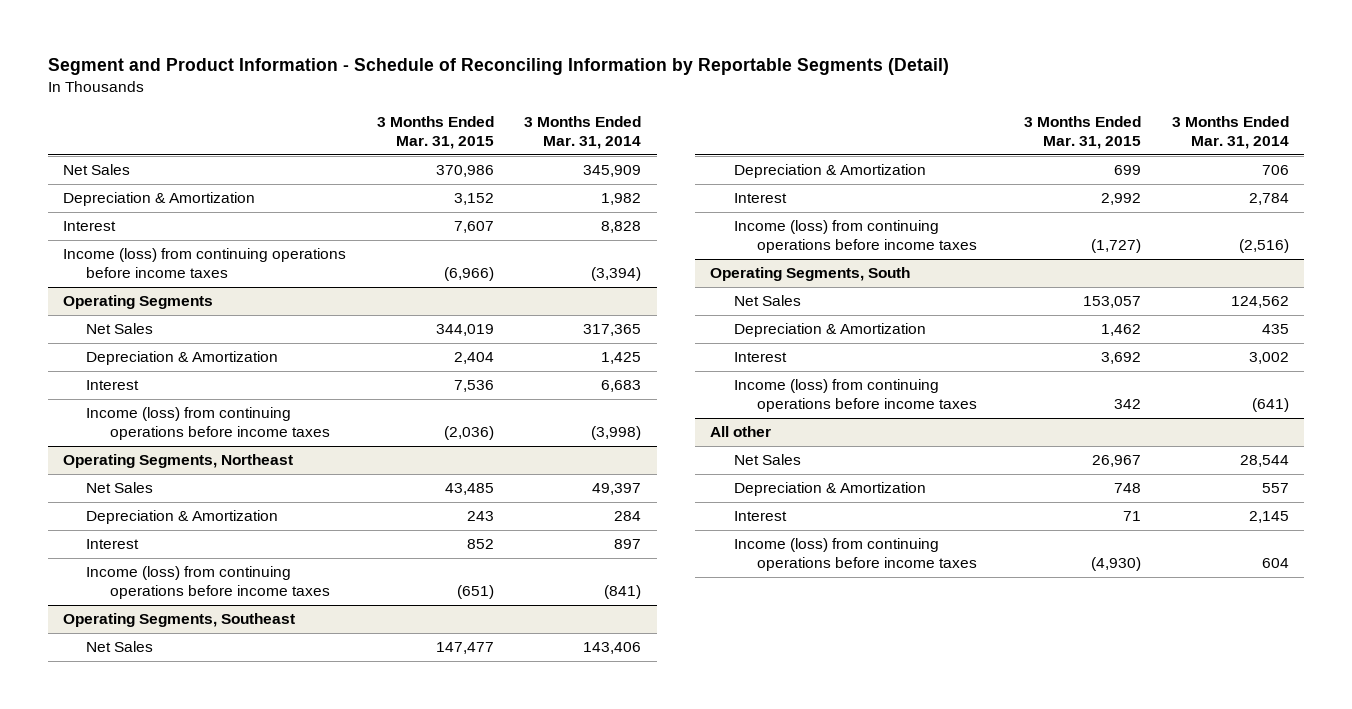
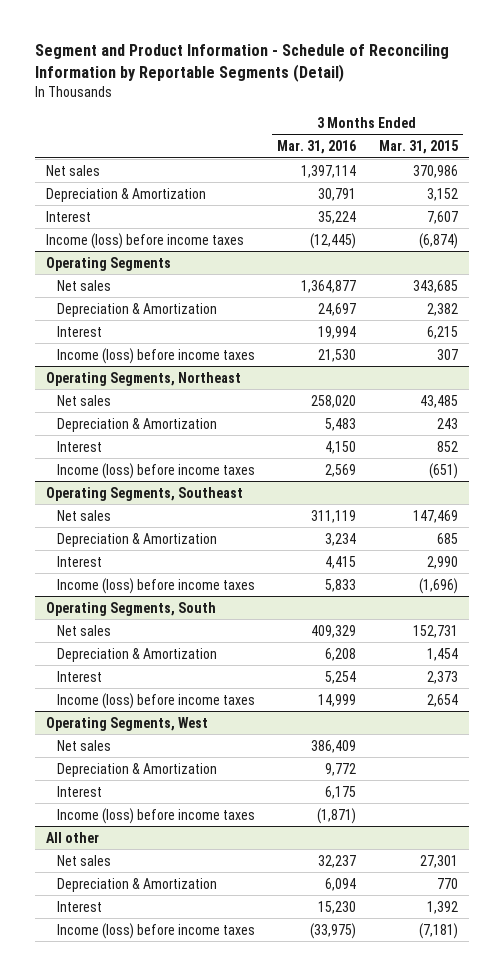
- | 3 Months Ended Mar. 31, 2015 | 3 Months Ended Mar. 31, 2014
+ | 3 Months Ended Mar. 31, 2016 | 3 Months Ended Mar. 31, 2015
- Net Sales | 370,986 | 345,909
+ Net sales | 1,397,114 | 370,986
- Income (loss) from continuing operations before income taxes | (6,966) | (3,394)
+ Income (loss) before income taxes | (12,445) | (6,874)
@ Operating Segments
- Net Sales | 344,019 | 317,365
- Depreciation & Amortization | 2,404 | 1,425
- Interest | 7,536 | 6,683
- Income (loss) from continuing operations before income taxes | (2,036) | (3,998)
+ Net sales | 1,364,877 | 343,685
+ Depreciation & Amortization | 24,697 | 2,382
+ Interest | 19,994 | 6,215
+ Income (loss) before income taxes | 21,530 | 307
@ Operating Segments, Northeast
- Net Sales | 43,485 | 49,397
+ Net sales | 258,020 | 43,485
- Income (loss) from continuing operations before income taxes | (651) | (841)
+ Income (loss) before income taxes | 2,569 | (651)
@ Operating Segments, Southeast
- Net Sales | 147,477 | 143,406
- Depreciation & Amortization | 699 | 706
- Interest | 2,992 | 2,784
- Income (loss) from continuing operations before income taxes | (1,727) | (2,516)
+ Net sales | 311,119 | 147,469
+ Depreciation & Amortization | 3,234 | 685
+ Interest | 4,415 | 2,990
+ Income (loss) before income taxes | 5,833 | (1,696)
@ Operating Segments, South
- Net Sales | 153,057 | 124,562
- Depreciation & Amortization | 1,462 | 435
- Interest | 3,692 | 3,002
- Income (loss) from continuing operations before income taxes | 342 | (641)
+ Net sales | 409,329 | 152,731
+ Depreciation & Amortization | 6,208 | 1,454
+ Interest | 5,254 | 2,373
+ Income (loss) before income taxes | 14,999 | 2,654
+ Operating Segments, West
+ Net sales | 386,409 |
+ Depreciation & Amortization | 9,772 |
+ Interest | 6,175 |
+ Income (loss) before income taxes | (1,871) |
@ All other
- Net Sales | 26,967 | 28,544
- Depreciation & Amortization | 748 | 557
- Interest | 71 | 2,145
- Income (loss) from continuing operations before income taxes | (4,930) | 604
+ Net sales | 32,237 | 27,301
+ Depreciation & Amortization | 6,094 | 770
+ Interest | 15,230 | 1,392
+ Income (loss) before income taxes | (33,975) | (7,181)

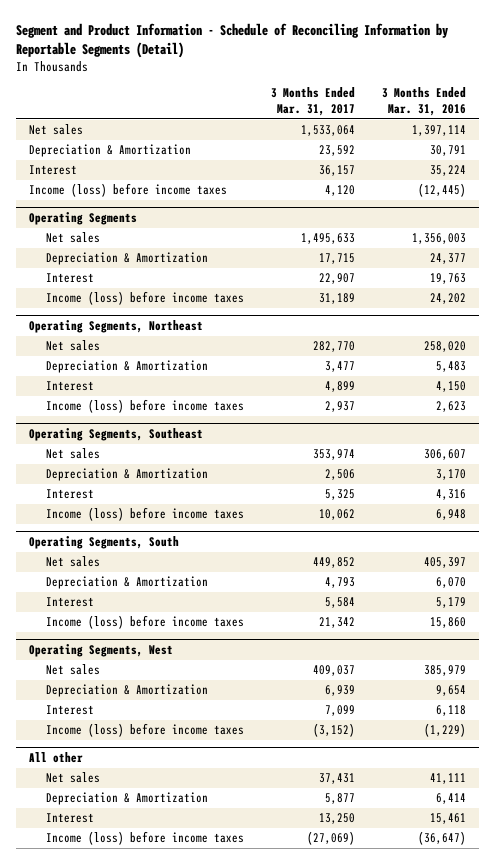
- | 3 Months Ended Mar. 31, 2016 | 3 Months Ended Mar. 31, 2015
+ | 3 Months Ended Mar. 31, 2017 | 3 Months Ended Mar. 31, 2016
@ Operating Segments
- Net sales | 1,364,877 | 343,685
- Depreciation & Amortization | 24,697 | 2,382
- Interest | 19,994 | 6,215
- Income (loss) before income taxes | 21,530 | 307
+ Net sales | 1,495,633 | 1,356,003
+ Depreciation & Amortization | 17,715 | 24,377
+ Interest | 22,907 | 19,763
+ Income (loss) before income taxes | 31,189 | 24,202
@ Operating Segments, Northeast
- Income (loss) before income taxes | 2,569 | (651)
+ Income (loss) before income taxes | 2,937 | 2,623
@ Operating Segments, Southeast
- Net sales | 311,119 | 147,469
- Depreciation & Amortization | 3,234 | 685
- Interest | 4,415 | 2,990
- Income (loss) before income taxes | 5,833 | (1,696)
+ Net sales | 353,974 | 306,607
+ Depreciation & Amortization | 2,506 | 3,170
+ Interest | 5,325 | 4,316
+ Income (loss) before income taxes | 10,062 | 6,948
@ Operating Segments, South
- Net sales | 409,329 | 152,731
- Depreciation & Amortization | 6,208 | 1,454
- Interest | 5,254 | 2,373
- Income (loss) before income taxes | 14,999 | 2,654
+ Net sales | 449,852 | 405,397
+ Depreciation & Amortization | 4,793 | 6,070
+ Interest | 5,584 | 5,179
+ Income (loss) before income taxes | 21,342 | 15,860
@ Operating Segments, West
- Net sales | 386,409 |
- Depreciation & Amortization | 9,772 |
- Interest | 6,175 |
- Income (loss) before income taxes | (1,871) |
+ Net sales | 409,037 | 385,979
+ Depreciation & Amortization | 6,939 | 9,654
+ Interest | 7,099 | 6,118
+ Income (loss) before income taxes | (3,152) | (1,229)
@ All other
- Net sales | 32,237 | 27,301
- Depreciation & Amortization | 6,094 | 770
- Interest | 15,230 | 1,392
- Income (loss) before income taxes | (33,975) | (7,181)
+ Net sales | 37,431 | 41,111
+ Depreciation & Amortization | 5,877 | 6,414
+ Interest | 13,250 | 15,461
+ Income (loss) before income taxes | (27,069) | (36,647)

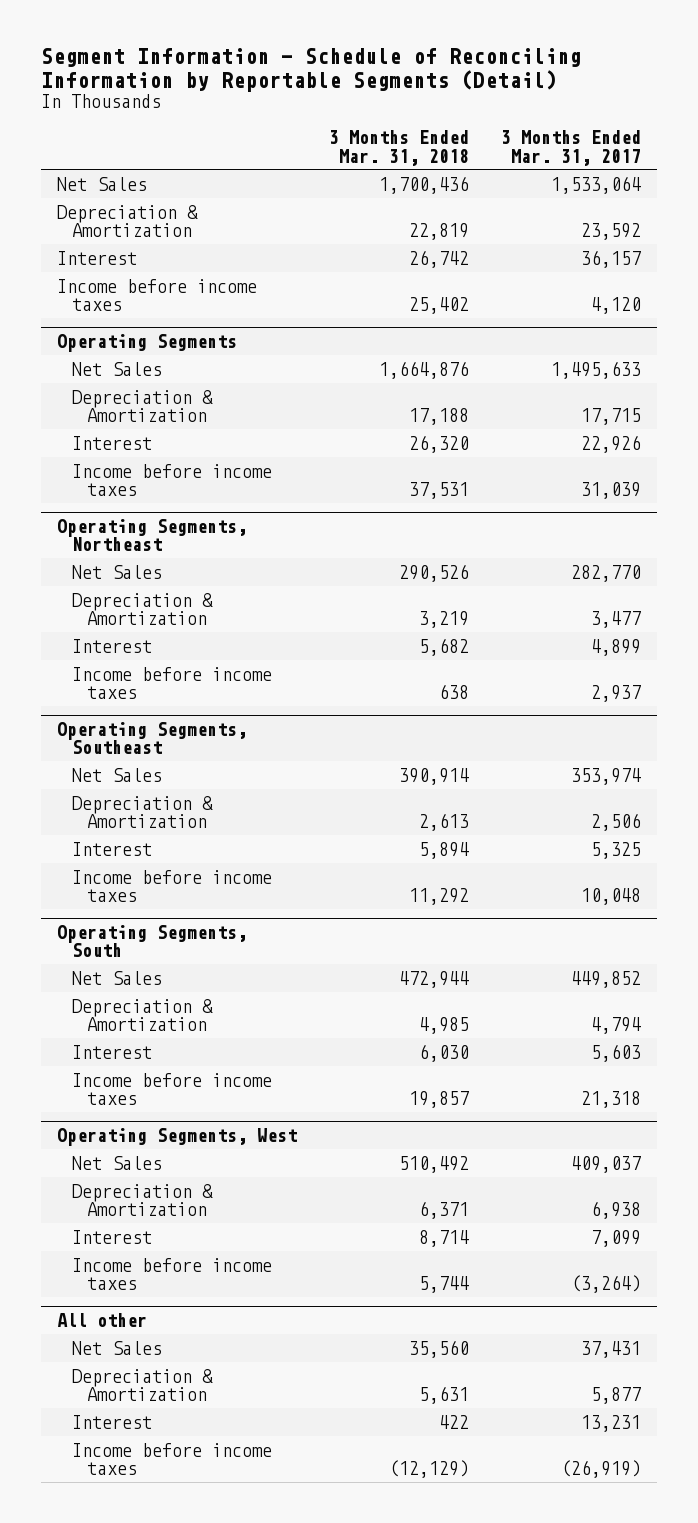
- Segment and Product Information - Schedule of Reconciling Information by Reportable Segments (Detail)
+ Segment Information - Schedule of Reconciling Information by Reportable Segments (Detail)
- | 3 Months Ended Mar. 31, 2017 | 3 Months Ended Mar. 31, 2016
+ | 3 Months Ended Mar. 31, 2018 | 3 Months Ended Mar. 31, 2017
- Net sales | 1,533,064 | 1,397,114
+ Net Sales | 1,700,436 | 1,533,064
- Income (loss) before income taxes | 4,120 | (12,445)
+ Income before income taxes | 25,402 | 4,120
@ Operating Segments
- Net sales | 1,495,633 | 1,356,003
+ Net Sales | 1,664,876 | 1,495,633
- Interest | 22,907 | 19,763
- Income (loss) before income taxes | 31,189 | 24,202
+ Interest | 26,320 | 22,926
+ Income before income taxes | 37,531 | 31,039
@ Operating Segments, Northeast
- Net sales | 282,770 | 258,020
+ Net Sales | 290,526 | 282,770
- Income (loss) before income taxes | 2,937 | 2,623
+ Income before income taxes | 638 | 2,937
@ Operating Segments, Southeast
- Net sales | 353,974 | 306,607
+ Net Sales | 390,914 | 353,974
- Income (loss) before income taxes | 10,062 | 6,948
+ Income before income taxes | 11,292 | 10,048
@ Operating Segments, South
- Net sales | 449,852 | 405,397
- Depreciation & Amortization | 4,793 | 6,070
- Interest | 5,584 | 5,179
- Income (loss) before income taxes | 21,342 | 15,860
+ Net Sales | 472,944 | 449,852
+ Depreciation & Amortization | 4,985 | 4,794
+ Interest | 6,030 | 5,603
+ Income before income taxes | 19,857 | 21,318
@ Operating Segments, West
- Net sales | 409,037 | 385,979
- Depreciation & Amortization | 6,939 | 9,654
+ Net Sales | 510,492 | 409,037
+ Depreciation & Amortization | 6,371 | 6,938
- Income (loss) before income taxes | (3,152) | (1,229)
+ Income before income taxes | 5,744 | (3,264)
@ All other
- Net sales | 37,431 | 41,111
+ Net Sales | 35,560 | 37,431
- Interest | 13,250 | 15,461
- Income (loss) before income taxes | (27,069) | (36,647)
+ Interest | 422 | 13,231
+ Income before income taxes | (12,129) | (26,919)

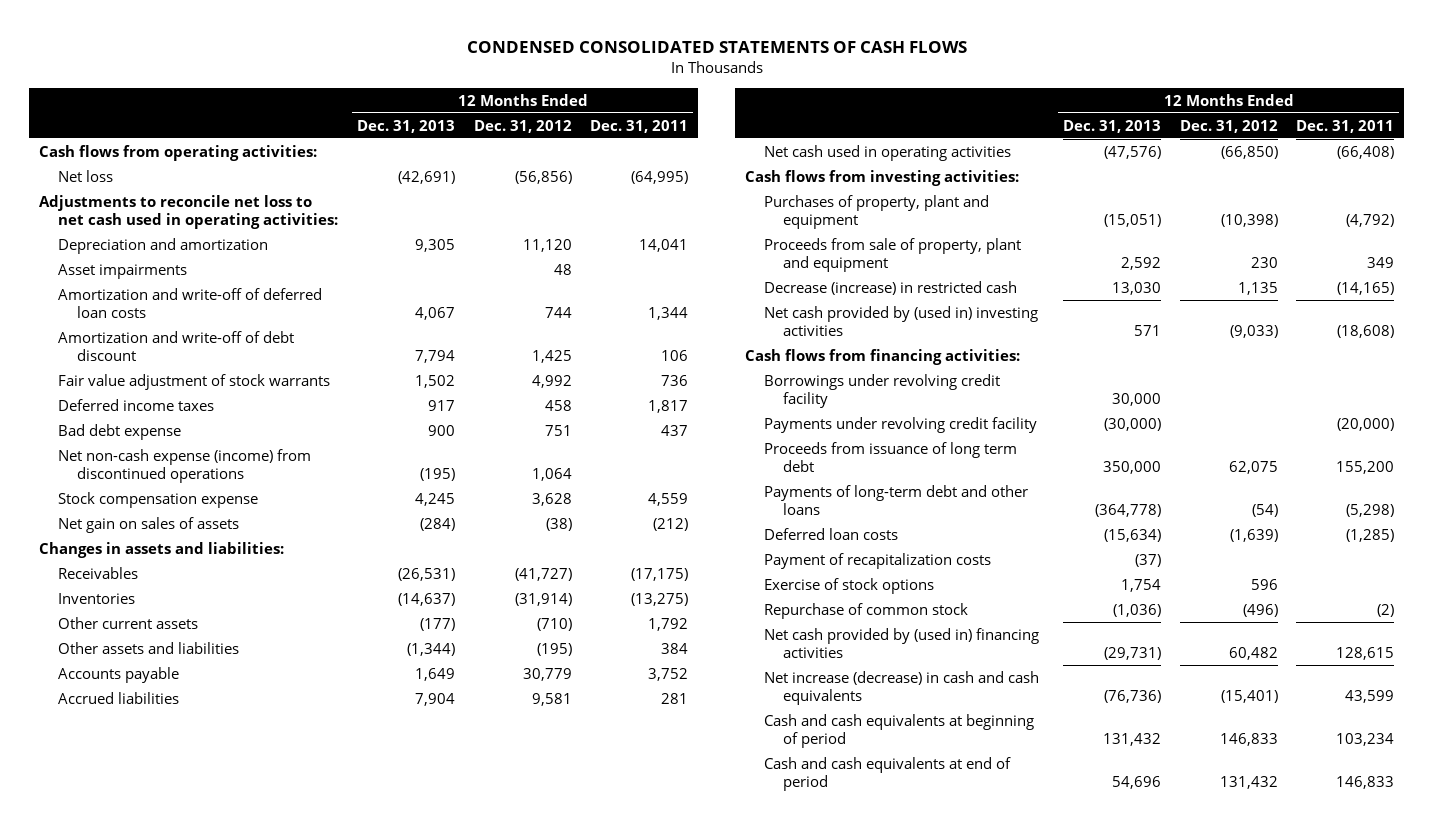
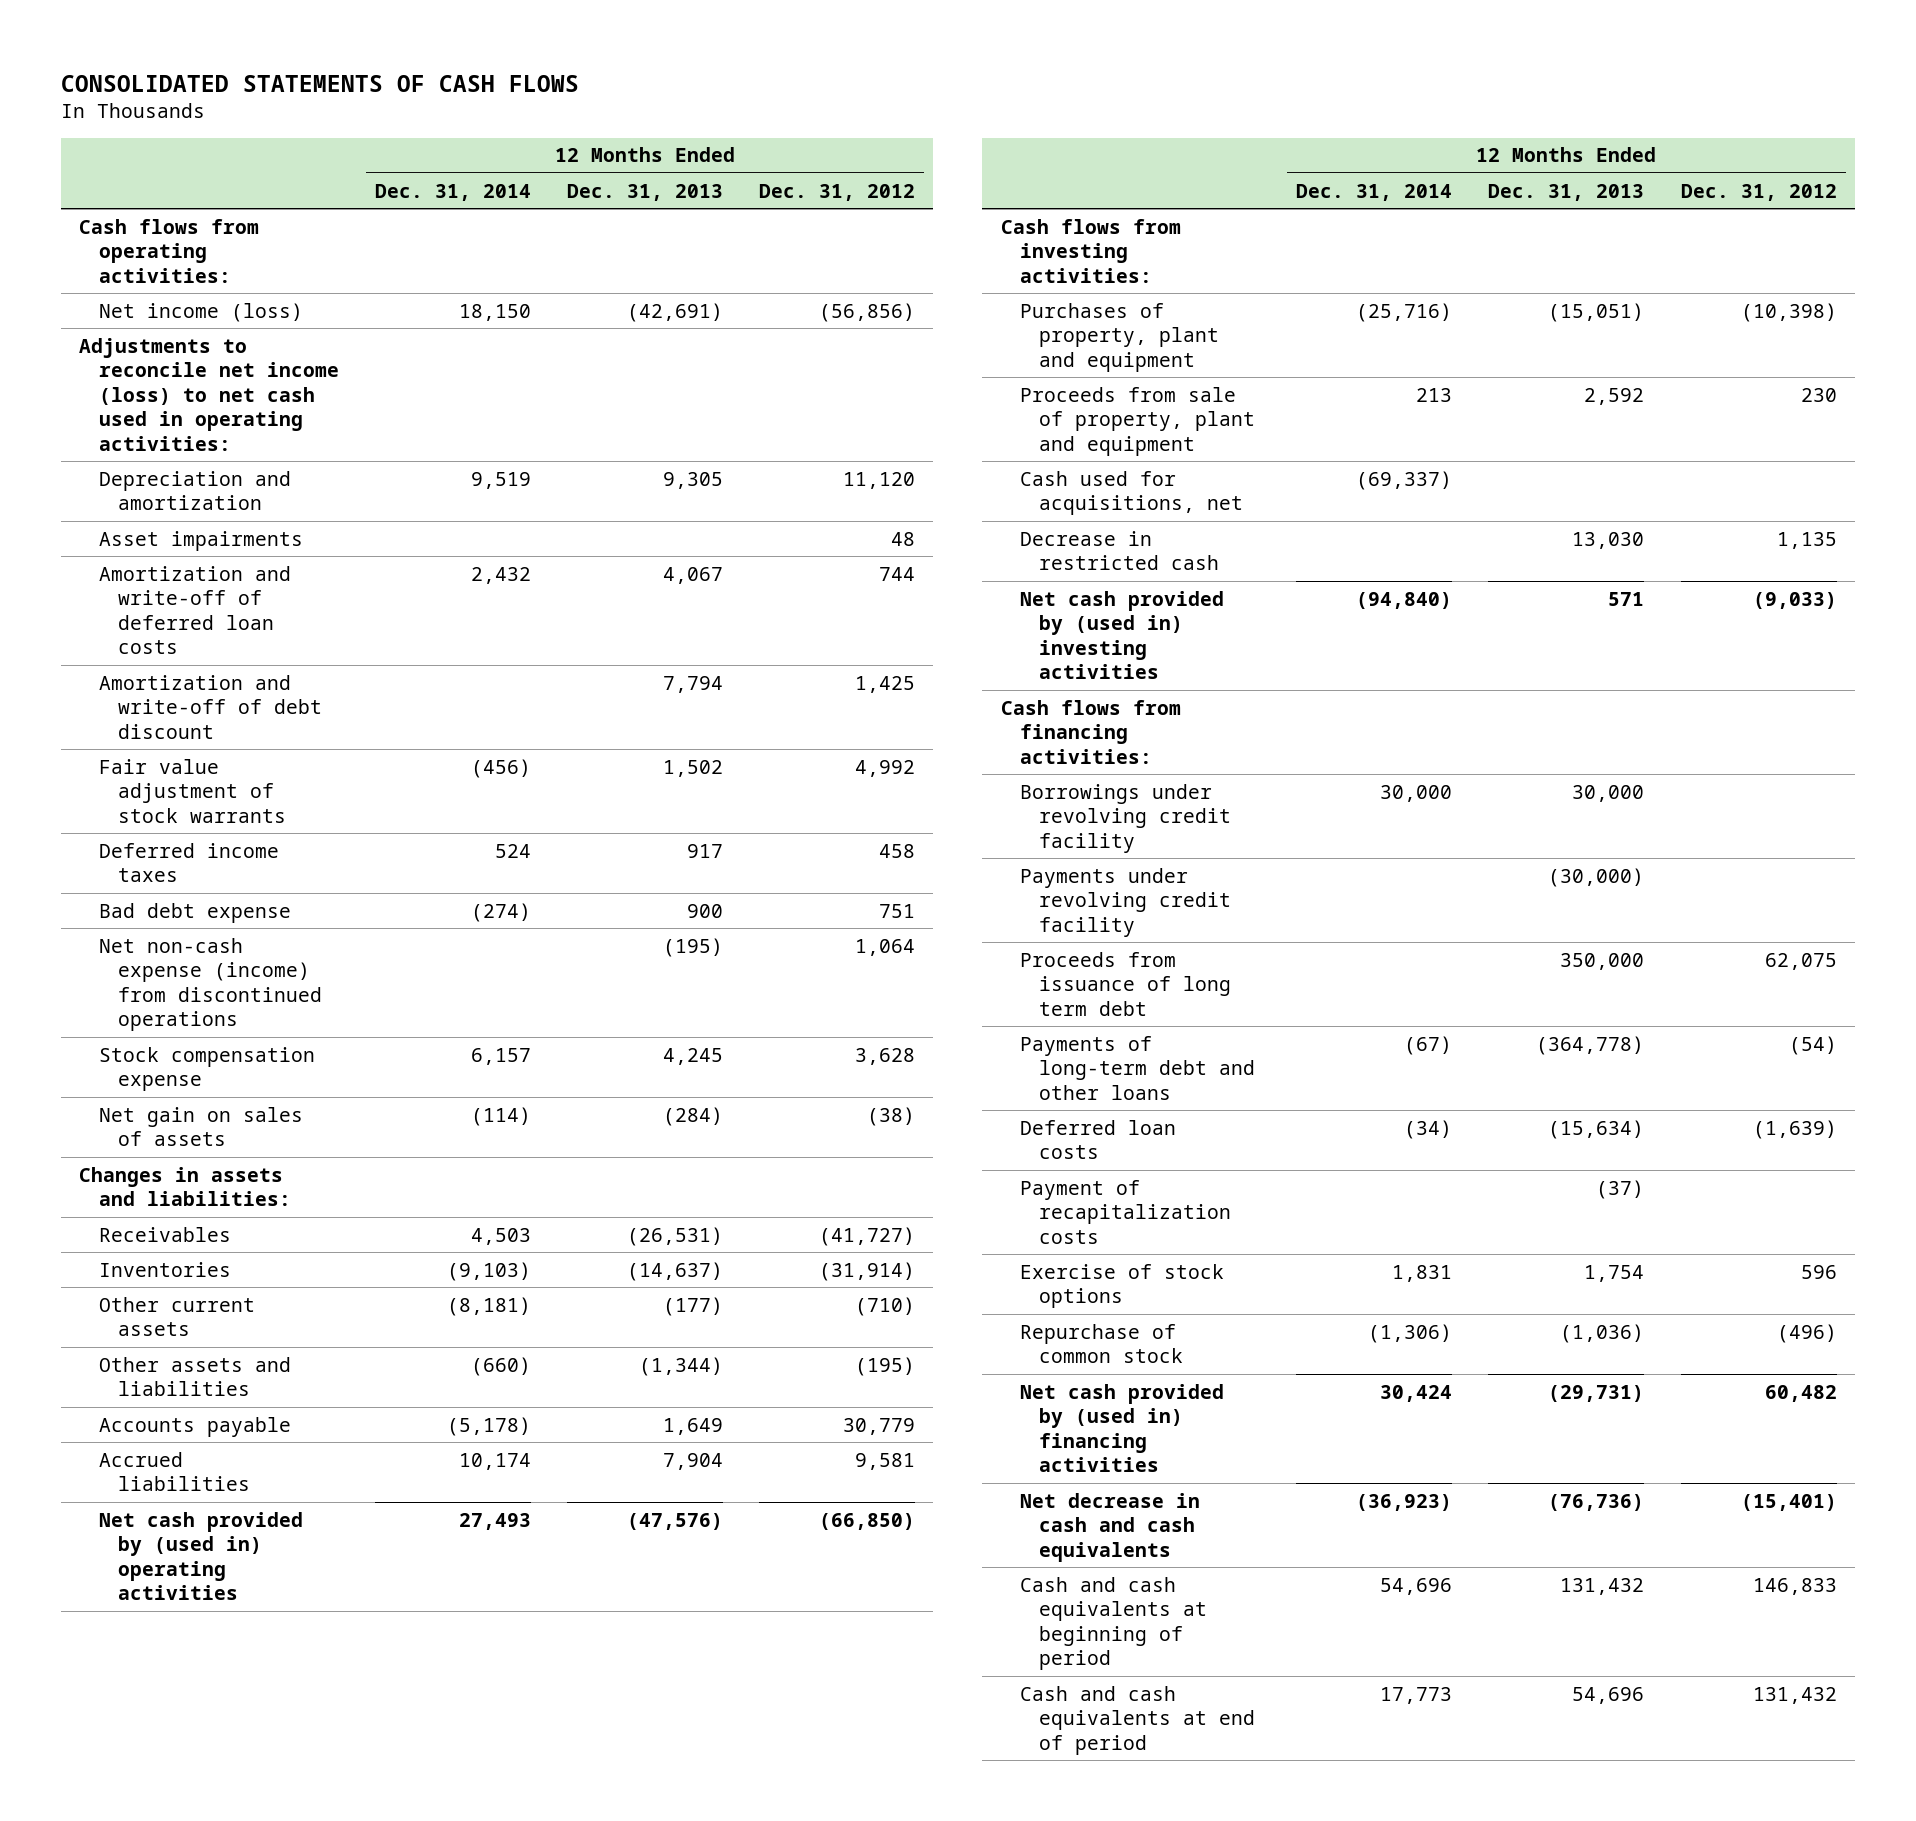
- CONDENSED CONSOLIDATED STATEMENTS OF CASH FLOWS
+ CONSOLIDATED STATEMENTS OF CASH FLOWS
- | 12 Months Ended Dec. 31, 2013 | 12 Months Ended Dec. 31, 2012 | 12 Months Ended Dec. 31, 2011
+ | 12 Months Ended Dec. 31, 2014 | 12 Months Ended Dec. 31, 2013 | 12 Months Ended Dec. 31, 2012
- Net loss | (42,691) | (56,856) | (64,995)
- Adjustments to reconcile net loss to net cash used in operating activities:
+ Net income (loss) | 18,150 | (42,691) | (56,856)
+ Adjustments to reconcile net income (loss) to net cash used in operating activities:
- Net cash used in operating activities | (47,576) | (66,850) | (66,408)
+ Net cash provided by (used in) operating activities | 27,493 | (47,576) | (66,850)
- Decrease (increase) in restricted cash | 13,030 | 1,135 | (14,165)
+ Cash used for acquisitions, net | (69,337) | |
+ Decrease in restricted cash | | 13,030 | 1,135
- Net increase (decrease) in cash and cash equivalents | (76,736) | (15,401) | 43,599
+ Net decrease in cash and cash equivalents | (36,923) | (76,736) | (15,401)

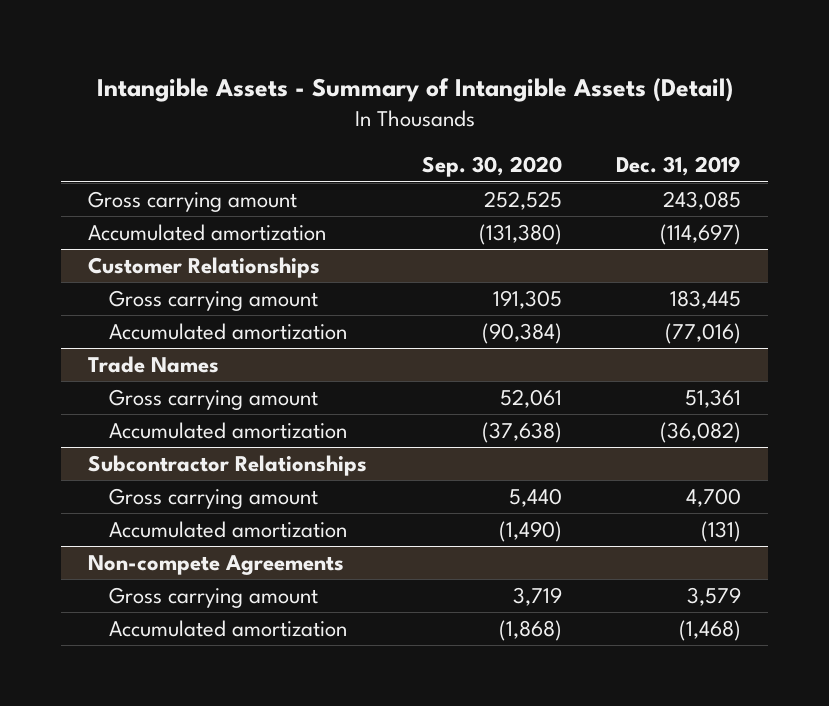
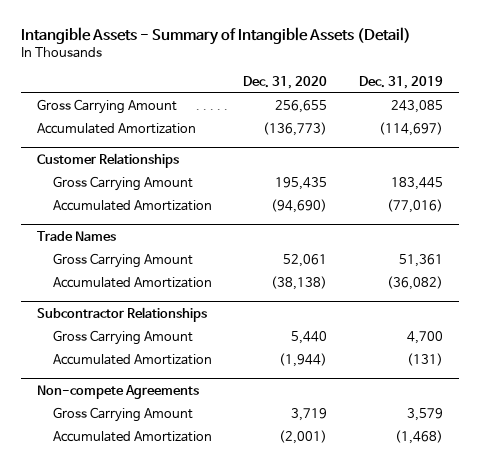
- | Sep. 30, 2020 | Dec. 31, 2019
+ | Dec. 31, 2020 | Dec. 31, 2019
- Gross carrying amount | 252,525 | 243,085
- Accumulated amortization | (131,380) | (114,697)
+ Gross Carrying Amount | 256,655 | 243,085
+ Accumulated Amortization | (136,773) | (114,697)
@ Customer Relationships
- Gross carrying amount | 191,305 | 183,445
- Accumulated amortization | (90,384) | (77,016)
+ Gross Carrying Amount | 195,435 | 183,445
+ Accumulated Amortization | (94,690) | (77,016)
@ Trade Names
- Gross carrying amount | 52,061 | 51,361
- Accumulated amortization | (37,638) | (36,082)
+ Gross Carrying Amount | 52,061 | 51,361
+ Accumulated Amortization | (38,138) | (36,082)
@ Subcontractor Relationships
- Gross carrying amount | 5,440 | 4,700
- Accumulated amortization | (1,490) | (131)
+ Gross Carrying Amount | 5,440 | 4,700
+ Accumulated Amortization | (1,944) | (131)
@ Non-compete Agreements
- Gross carrying amount | 3,719 | 3,579
- Accumulated amortization | (1,868) | (1,468)
+ Gross Carrying Amount | 3,719 | 3,579
+ Accumulated Amortization | (2,001) | (1,468)

